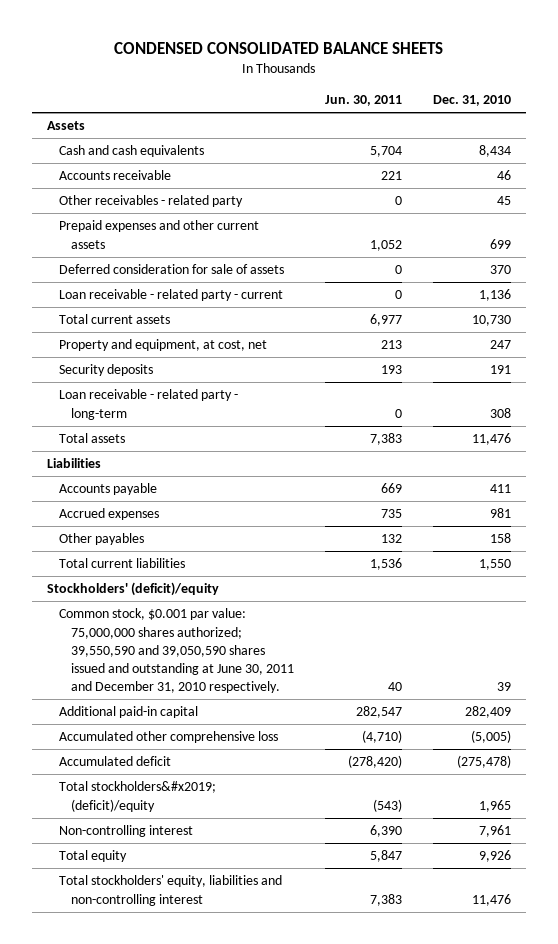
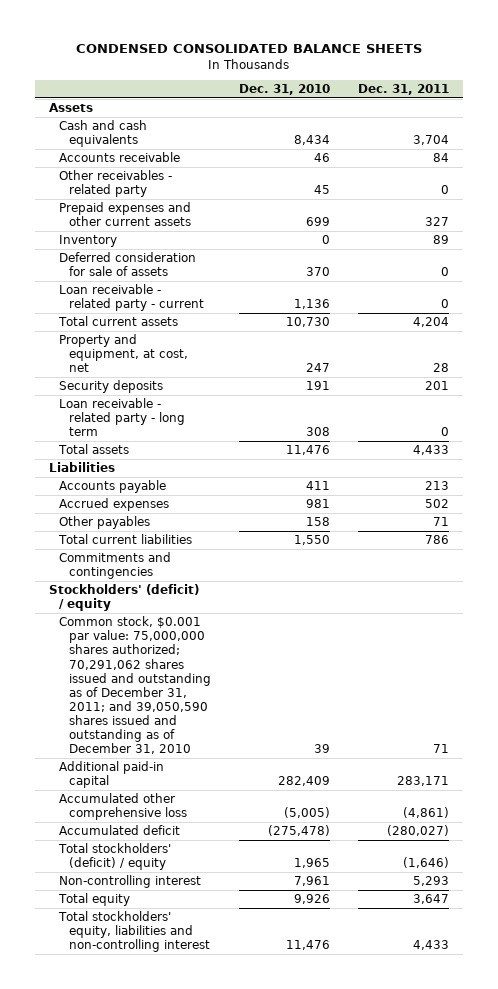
- | Jun. 30, 2011 | Dec. 31, 2010
+ | Dec. 31, 2010 | Dec. 31, 2011
+ Inventory | 0 | 89
- Loan receivable - related party - long-term | 0 | 308
+ Loan receivable - related party - long term | 308 | 0
- Stockholders' (deficit)/equity
- Common stock, $0.001 par value: 75,000,000 shares authorized; 39,550,590 and 39,050,590 shares issued and outstanding at June 30, 2011 and December 31, 2010 respectively. | 40 | 39
+ Commitments and contingencies
+ Stockholders' (deficit) / equity
+ Common stock, $0.001 par value: 75,000,000 shares authorized; 70,291,062 shares issued and outstanding as of December 31, 2011; and 39,050,590 shares issued and outstanding as of December 31, 2010 | 39 | 71
- Total stockholders&#x2019; (deficit)/equity | (543) | 1,965
+ Total stockholders' (deficit) / equity | 1,965 | (1,646)

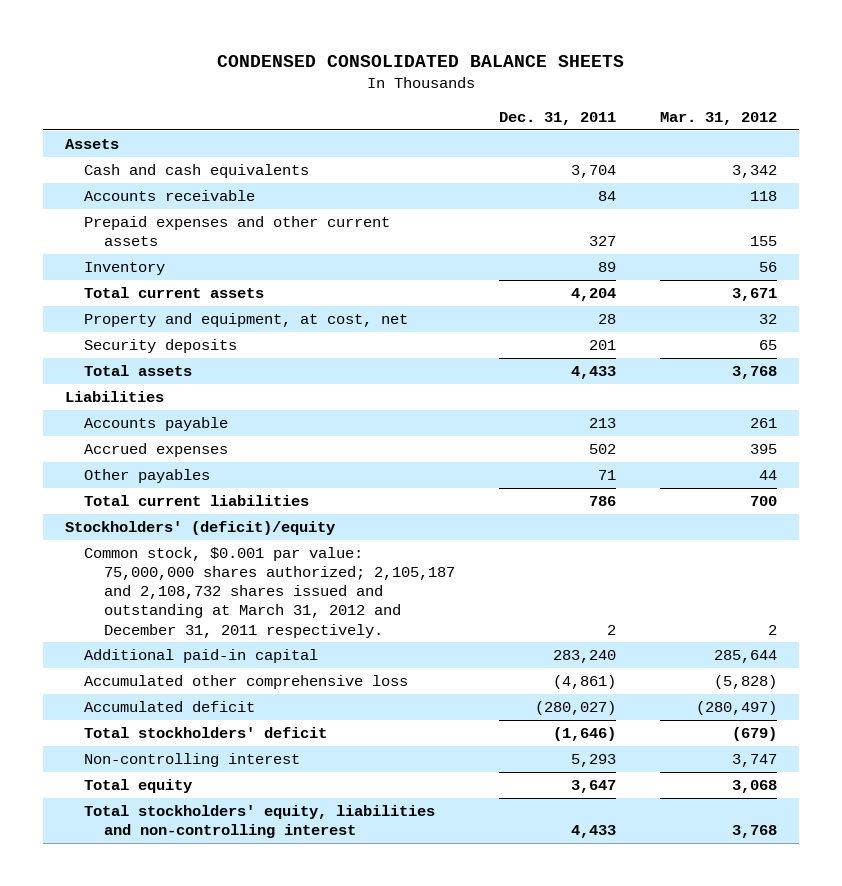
- | Dec. 31, 2010 | Dec. 31, 2011
+ | Dec. 31, 2011 | Mar. 31, 2012
- Other receivables - related party | 45 | 0
- Deferred consideration for sale of assets | 370 | 0
- Loan receivable - related party - current | 1,136 | 0
- Loan receivable - related party - long term | 308 | 0
- Commitments and contingencies
- Stockholders' (deficit) / equity
- Common stock, $0.001 par value: 75,000,000 shares authorized; 70,291,062 shares issued and outstanding as of December 31, 2011; and 39,050,590 shares issued and outstanding as of December 31, 2010 | 39 | 71
- Additional paid-in capital | 282,409 | 283,171
+ Stockholders' (deficit)/equity
+ Common stock, $0.001 par value: 75,000,000 shares authorized; 2,105,187 and 2,108,732 shares issued and outstanding at March 31, 2012 and December 31, 2011 respectively. | 2 | 2
+ Additional paid-in capital | 283,240 | 285,644
- Total stockholders' (deficit) / equity | 1,965 | (1,646)
+ Total stockholders' deficit | (1,646) | (679)

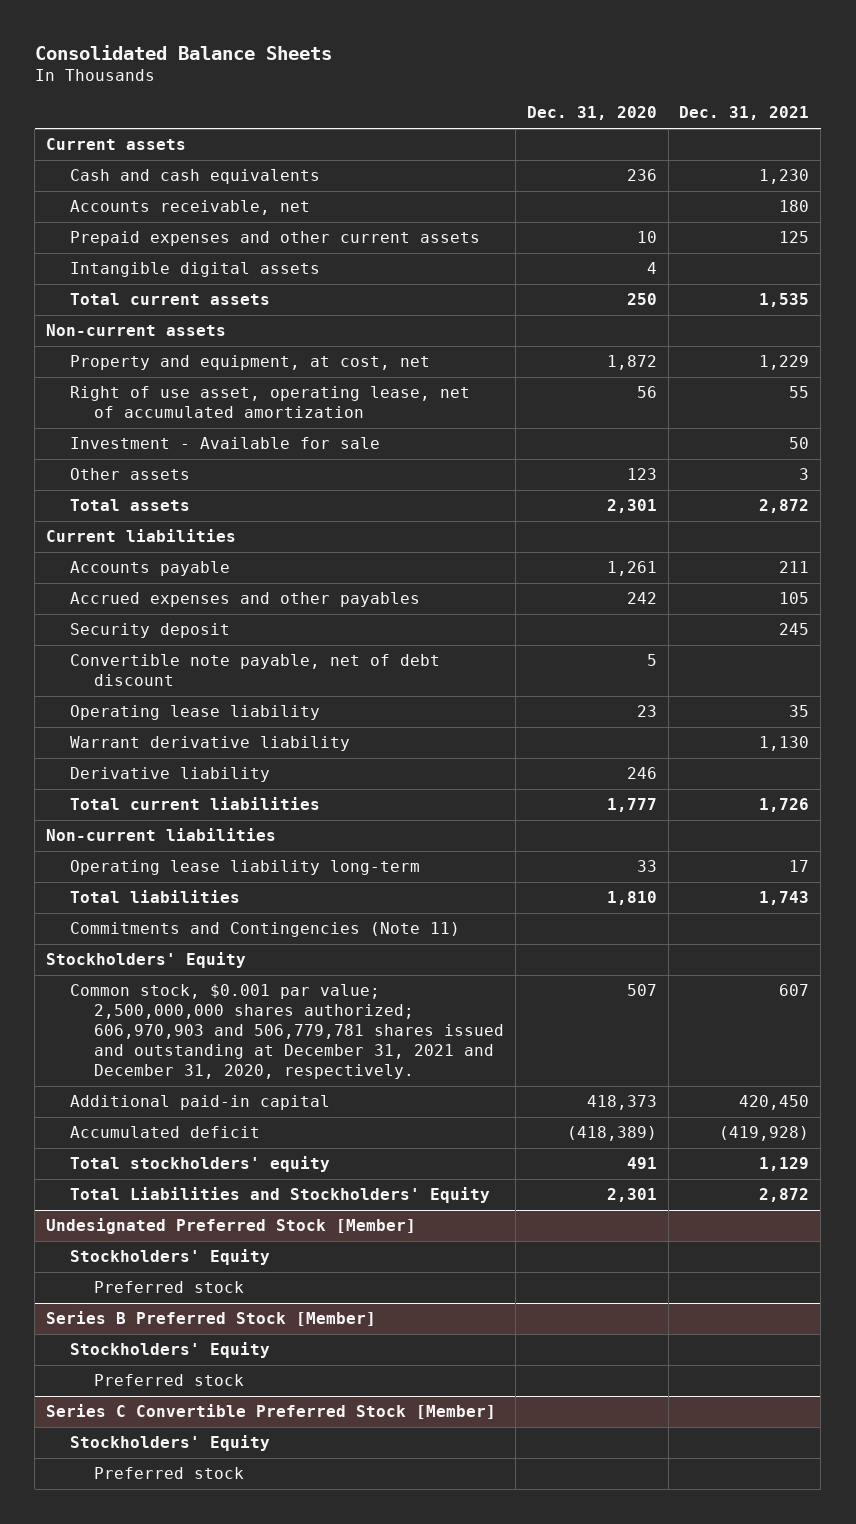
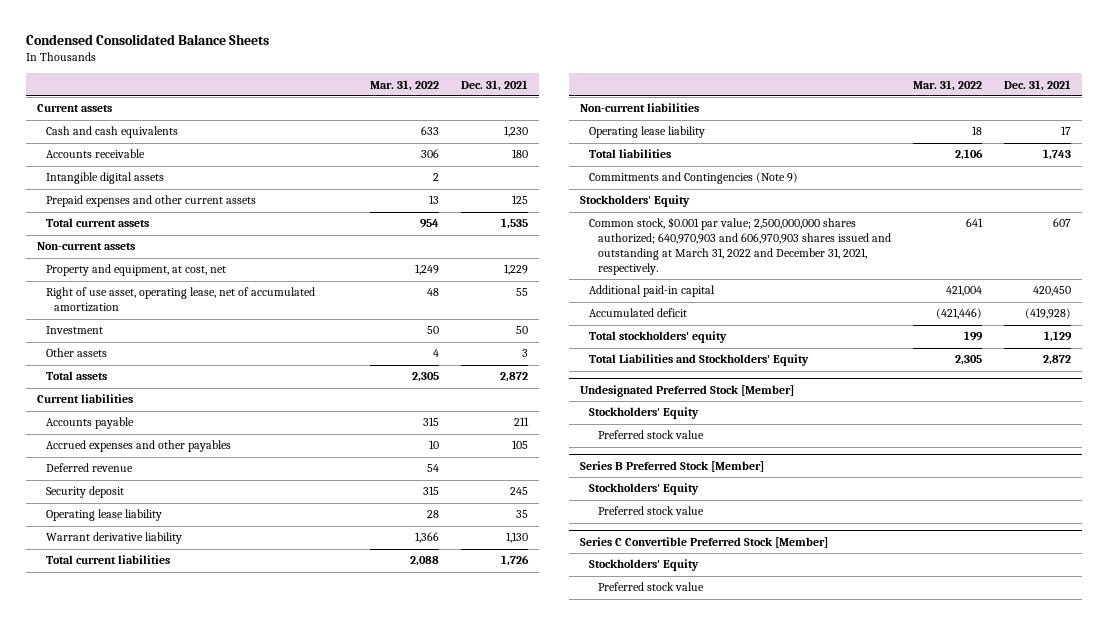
- Consolidated Balance Sheets
+ Condensed Consolidated Balance Sheets
- | Dec. 31, 2020 | Dec. 31, 2021
+ | Mar. 31, 2022 | Dec. 31, 2021
- Accounts receivable, net | | 180
+ Accounts receivable | 306 | 180
moved down: Prepaid expenses and other current assets | 13 | 125
- Investment - Available for sale | | 50
+ Investment | 50 | 50
+ Deferred revenue | 54 |
- Convertible note payable, net of debt discount | 5 |
- Derivative liability | 246 |
- Operating lease liability long-term | 33 | 17
+ Operating lease liability | 18 | 17
- Commitments and Contingencies (Note 11)
+ Commitments and Contingencies (Note 9)
- Common stock, $0.001 par value; 2,500,000,000 shares authorized; 606,970,903 and 506,779,781 shares issued and outstanding at December 31, 2021 and December 31, 2020, respectively. | 507 | 607
+ Common stock, $0.001 par value; 2,500,000,000 shares authorized; 640,970,903 and 606,970,903 shares issued and outstanding at March 31, 2022 and December 31, 2021, respectively. | 641 | 607
@ Undesignated Preferred Stock [Member]
- Preferred stock
+ Preferred stock value
@ Series B Preferred Stock [Member]
- Preferred stock
+ Preferred stock value
@ Series C Convertible Preferred Stock [Member]
- Preferred stock
+ Preferred stock value

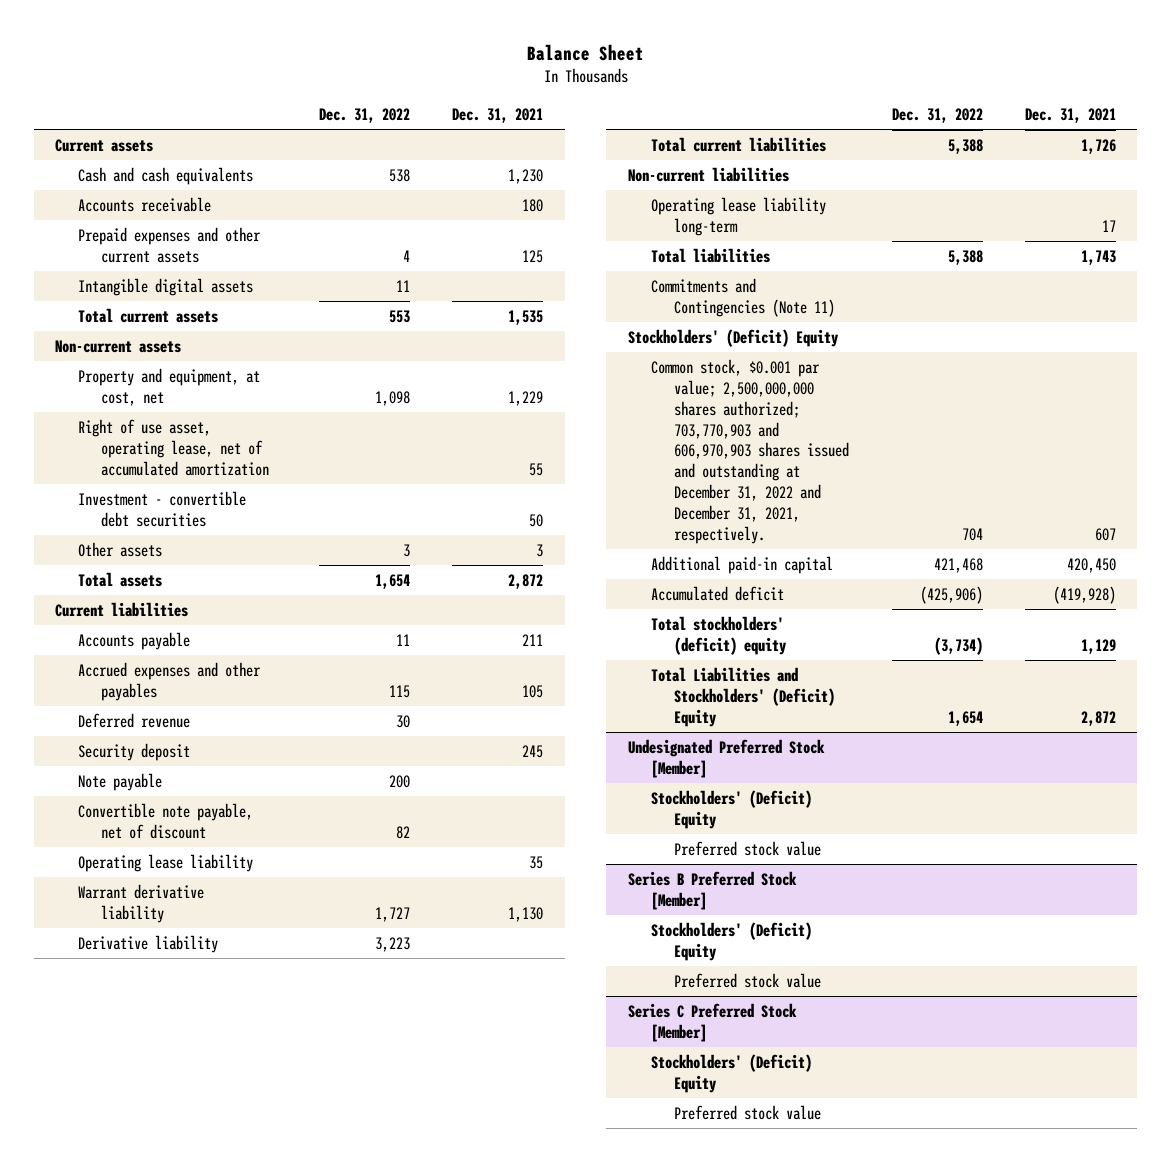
- Condensed Consolidated Balance Sheets
+ Balance Sheet
- | Mar. 31, 2022 | Dec. 31, 2021
+ | Dec. 31, 2022 | Dec. 31, 2021
moved down: Intangible digital assets | 11 |
- Investment | 50 | 50
+ Investment - convertible debt securities | | 50
+ Note payable | 200 |
+ Convertible note payable, net of discount | 82 |
+ Derivative liability | 3,223 |
- Operating lease liability | 18 | 17
+ Operating lease liability long-term | | 17
- Commitments and Contingencies (Note 9)
- Stockholders' Equity
- Common stock, $0.001 par value; 2,500,000,000 shares authorized; 640,970,903 and 606,970,903 shares issued and outstanding at March 31, 2022 and December 31, 2021, respectively. | 641 | 607
+ Commitments and Contingencies (Note 11)
+ Stockholders' (Deficit) Equity
+ Common stock, $0.001 par value; 2,500,000,000 shares authorized; 703,770,903 and 606,970,903 shares issued and outstanding at December 31, 2022 and December 31, 2021, respectively. | 704 | 607
- Total stockholders' equity | 199 | 1,129
- Total Liabilities and Stockholders' Equity | 2,305 | 2,872
+ Total stockholders' (deficit) equity | (3,734) | 1,129
+ Total Liabilities and Stockholders' (Deficit) Equity | 1,654 | 2,872
@ Undesignated Preferred Stock [Member]
- Stockholders' Equity
+ Stockholders' (Deficit) Equity
@ Series B Preferred Stock [Member]
- Stockholders' Equity
+ Stockholders' (Deficit) Equity
- Series C Convertible Preferred Stock [Member]
- Stockholders' Equity
+ Series C Preferred Stock [Member]
+ Stockholders' (Deficit) Equity

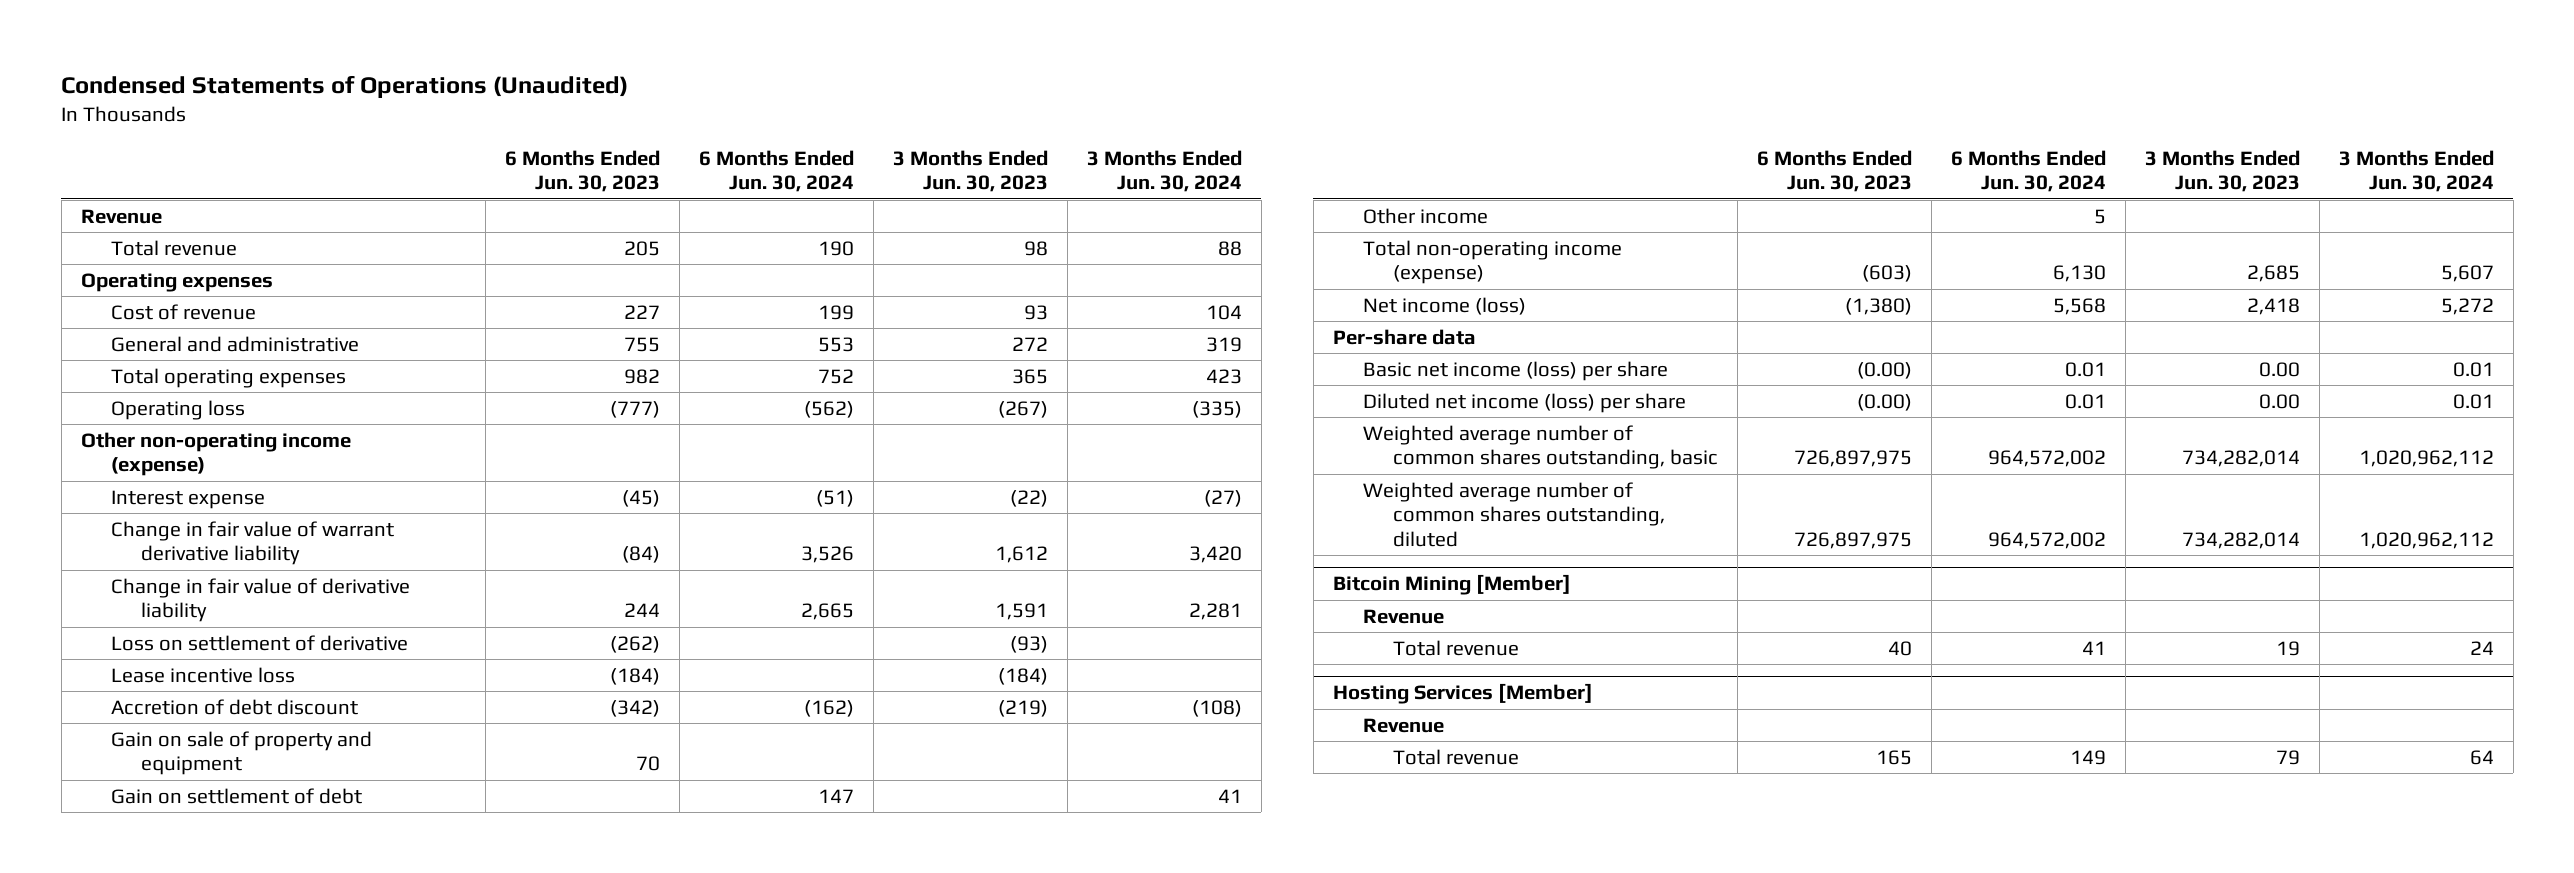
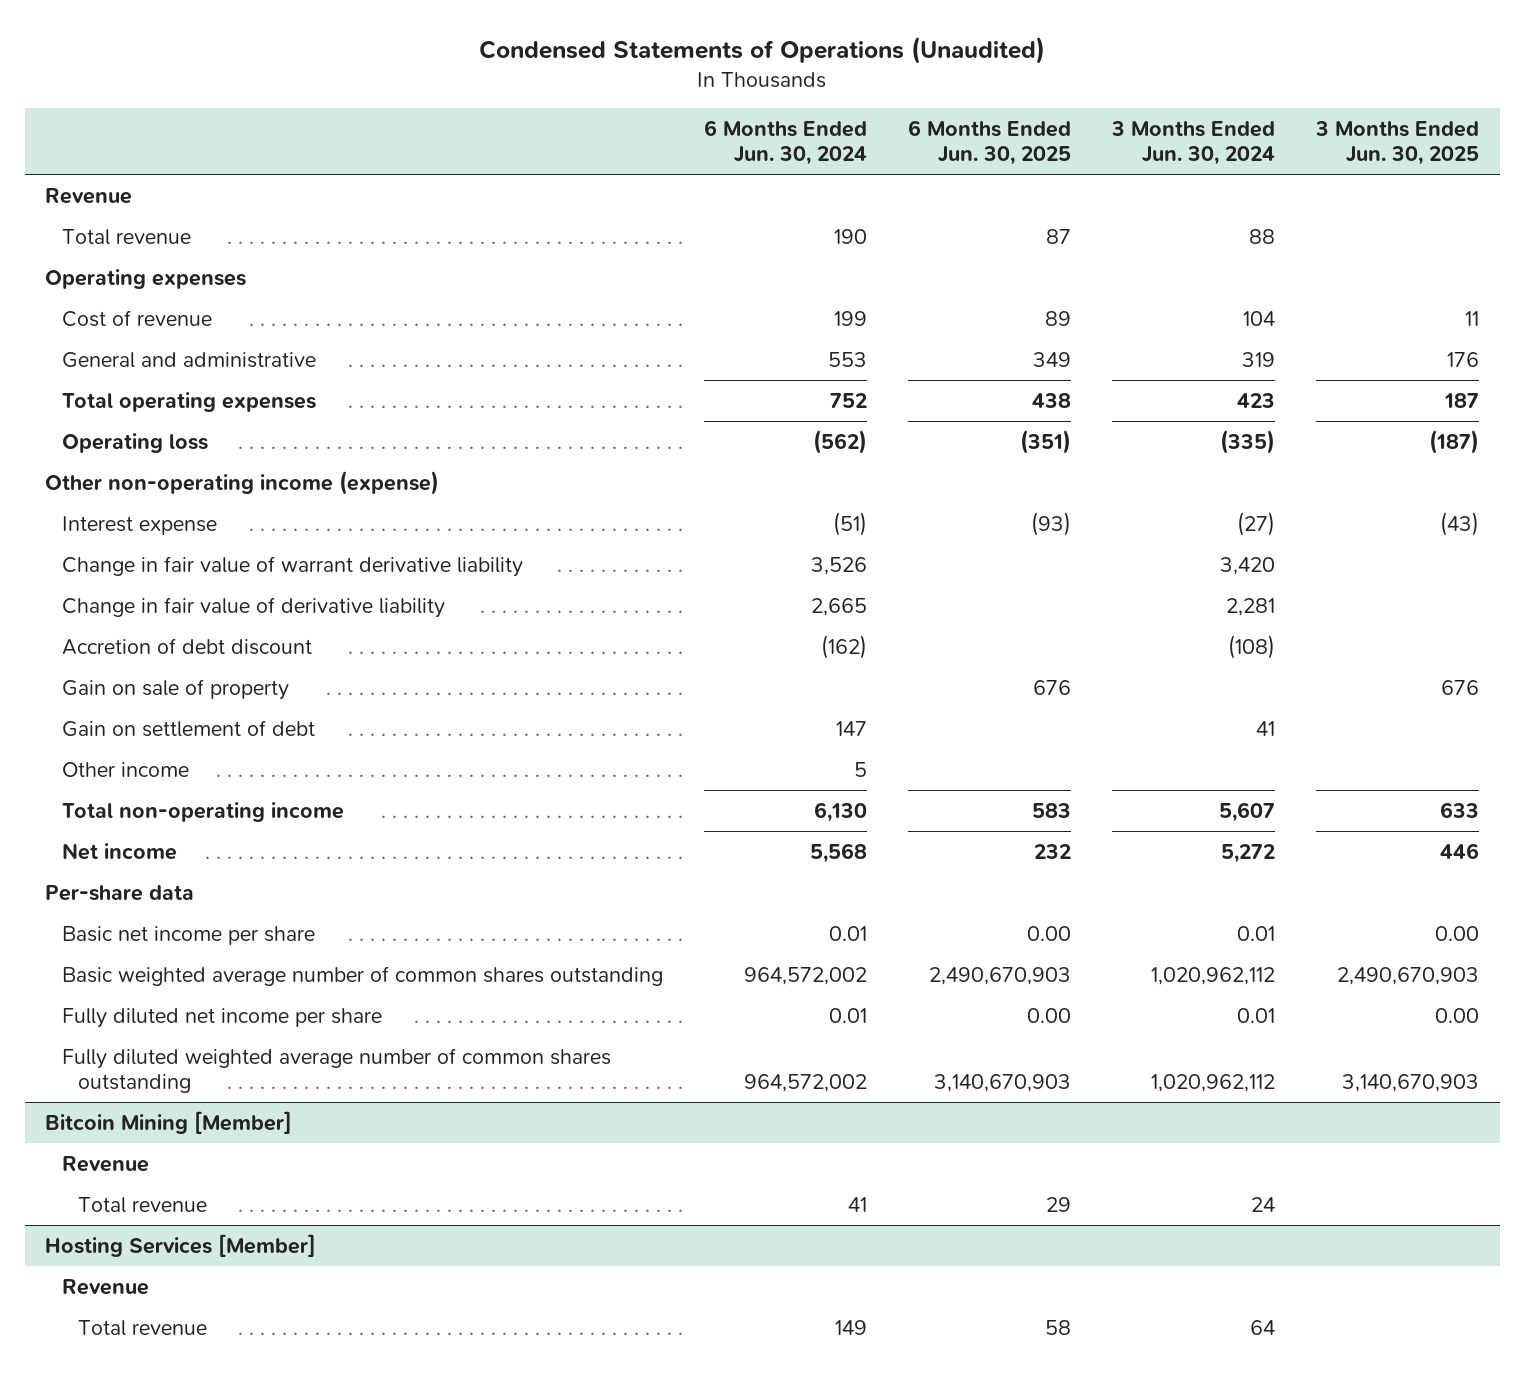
- | 6 Months Ended Jun. 30, 2023 | 6 Months Ended Jun. 30, 2024 | 3 Months Ended Jun. 30, 2023 | 3 Months Ended Jun. 30, 2024
+ | 6 Months Ended Jun. 30, 2024 | 6 Months Ended Jun. 30, 2025 | 3 Months Ended Jun. 30, 2024 | 3 Months Ended Jun. 30, 2025
- Loss on settlement of derivative | (262) | | (93) |
- Lease incentive loss | (184) | | (184) |
- Gain on sale of property and equipment | 70 | | |
+ Gain on sale of property | | 676 | | 676
- Total non-operating income (expense) | (603) | 6,130 | 2,685 | 5,607
- Net income (loss) | (1,380) | 5,568 | 2,418 | 5,272
+ Total non-operating income | 6,130 | 583 | 5,607 | 633
+ Net income | 5,568 | 232 | 5,272 | 446
- Basic net income (loss) per share | (0.00) | 0.01 | 0.00 | 0.01
- Diluted net income (loss) per share | (0.00) | 0.01 | 0.00 | 0.01
- Weighted average number of common shares outstanding, basic | 726,897,975 | 964,572,002 | 734,282,014 | 1,020,962,112
- Weighted average number of common shares outstanding, diluted | 726,897,975 | 964,572,002 | 734,282,014 | 1,020,962,112
+ Basic net income per share | 0.01 | 0.00 | 0.01 | 0.00
+ Basic weighted average number of common shares outstanding | 964,572,002 | 2,490,670,903 | 1,020,962,112 | 2,490,670,903
+ Fully diluted net income per share | 0.01 | 0.00 | 0.01 | 0.00
+ Fully diluted weighted average number of common shares outstanding | 964,572,002 | 3,140,670,903 | 1,020,962,112 | 3,140,670,903

